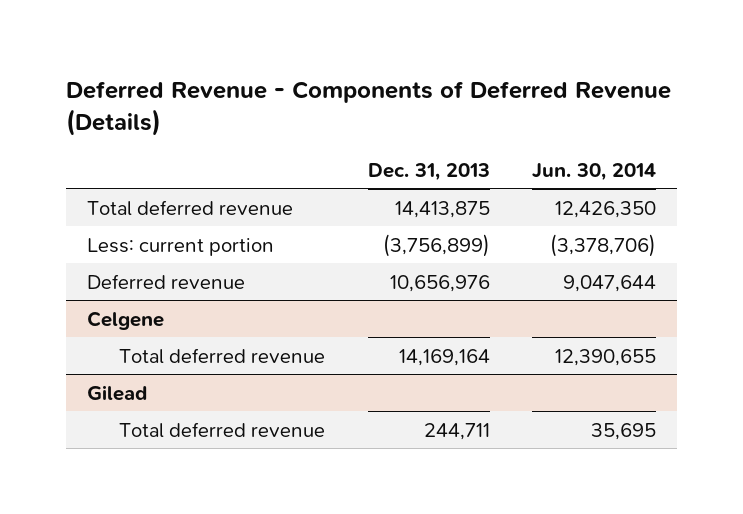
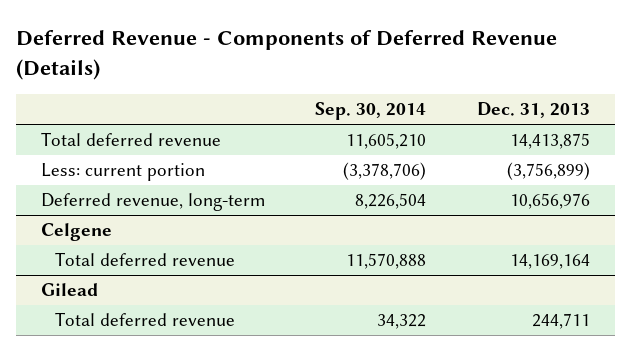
- | Dec. 31, 2013 | Jun. 30, 2014
+ | Sep. 30, 2014 | Dec. 31, 2013
- Deferred revenue | 10,656,976 | 9,047,644
+ Deferred revenue, long-term | 8,226,504 | 10,656,976

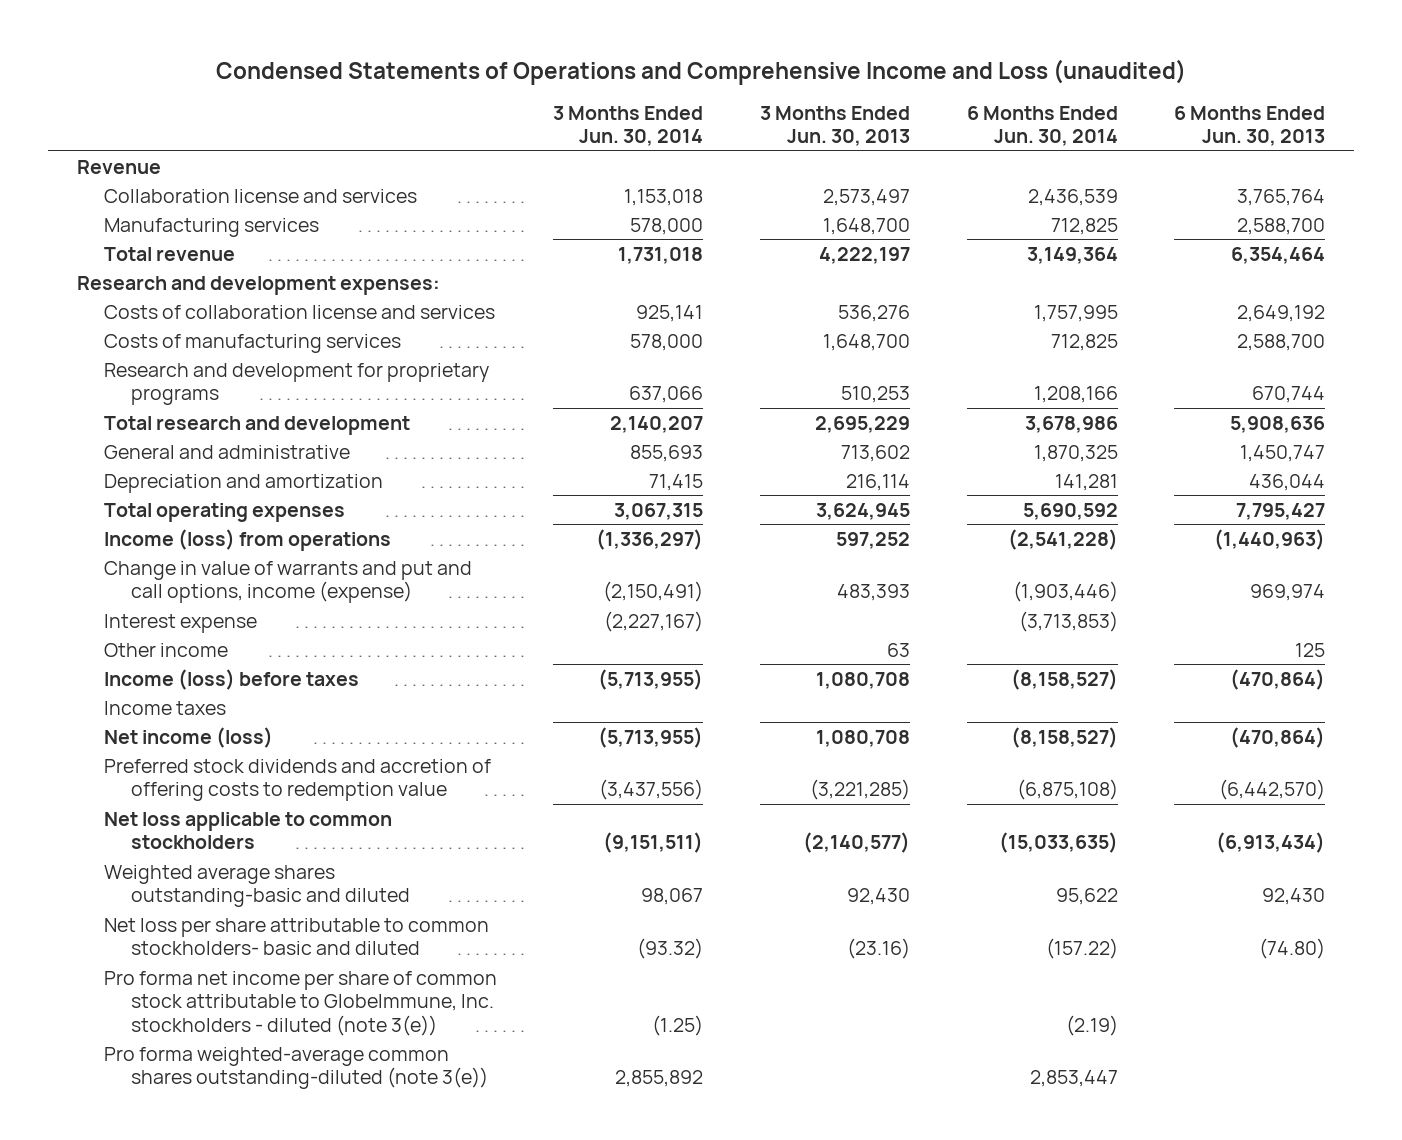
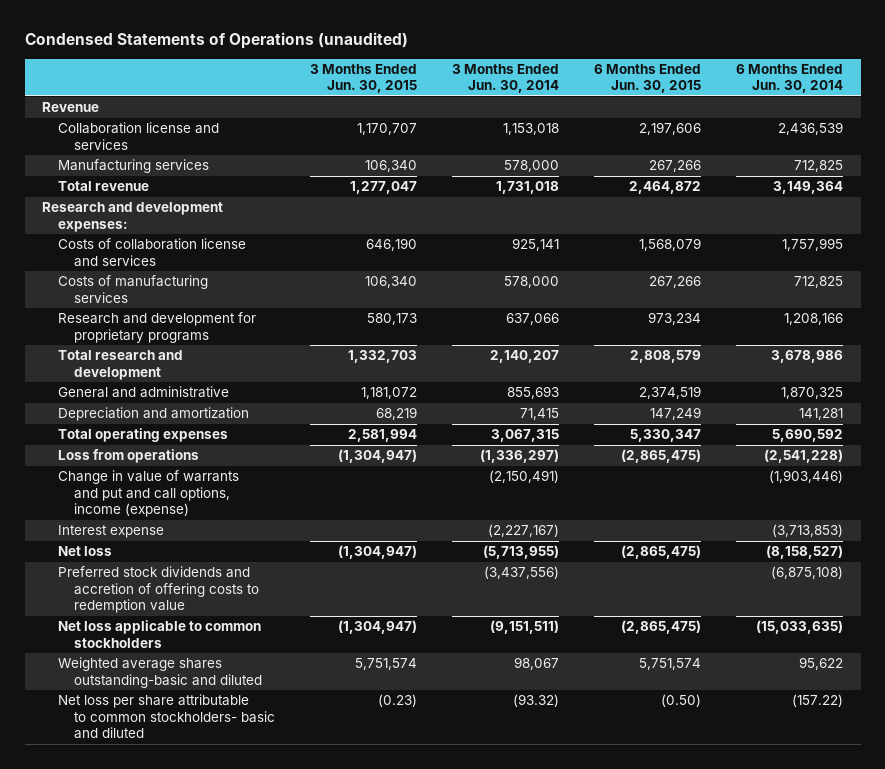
- Condensed Statements of Operations and Comprehensive Income and Loss (unaudited)
+ Condensed Statements of Operations (unaudited)
- | 3 Months Ended Jun. 30, 2014 | 3 Months Ended Jun. 30, 2013 | 6 Months Ended Jun. 30, 2014 | 6 Months Ended Jun. 30, 2013
+ | 3 Months Ended Jun. 30, 2015 | 3 Months Ended Jun. 30, 2014 | 6 Months Ended Jun. 30, 2015 | 6 Months Ended Jun. 30, 2014
- Income (loss) from operations | (1,336,297) | 597,252 | (2,541,228) | (1,440,963)
+ Loss from operations | (1,304,947) | (1,336,297) | (2,865,475) | (2,541,228)
- Other income | | 63 | | 125
- Income (loss) before taxes | (5,713,955) | 1,080,708 | (8,158,527) | (470,864)
- Income taxes
- Net income (loss) | (5,713,955) | 1,080,708 | (8,158,527) | (470,864)
+ Net loss | (1,304,947) | (5,713,955) | (2,865,475) | (8,158,527)
- Pro forma net income per share of common stock attributable to GlobeImmune, Inc. stockholders - diluted (note 3(e)) | (1.25) | | (2.19) |
- Pro forma weighted-average common shares outstanding-diluted (note 3(e)) | 2,855,892 | | 2,853,447 |

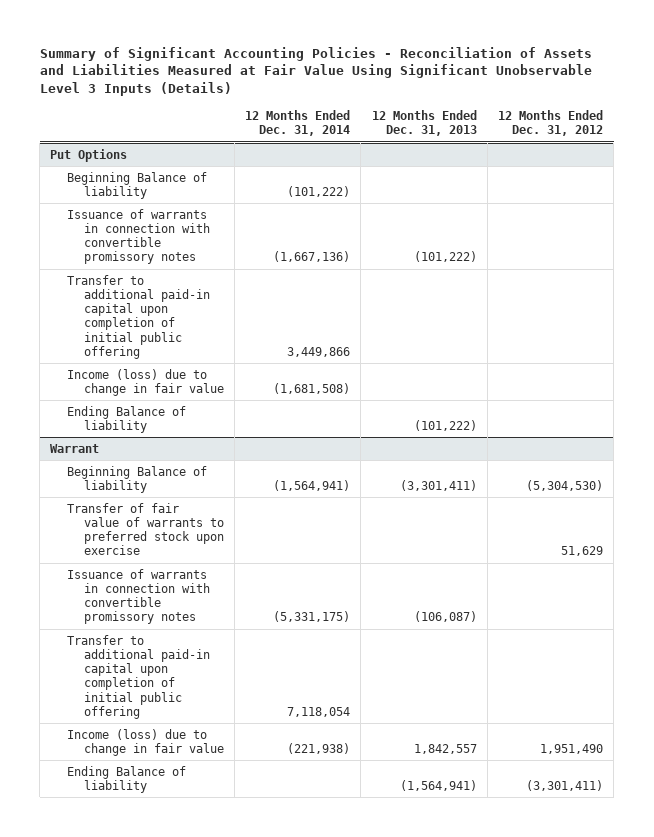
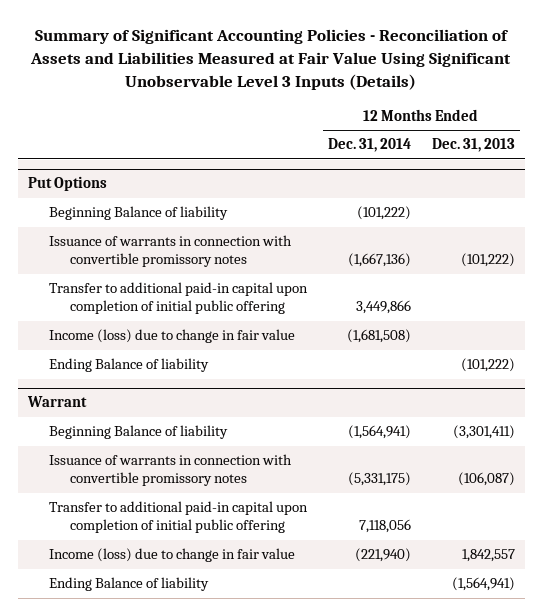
- | 12 Months Ended Dec. 31, 2014 | 12 Months Ended Dec. 31, 2013 | 12 Months Ended Dec. 31, 2012
+ | 12 Months Ended Dec. 31, 2014 | 12 Months Ended Dec. 31, 2013
@ Warrant
- Transfer of fair value of warrants to preferred stock upon exercise | | | 51,629
- Transfer to additional paid-in capital upon completion of initial public offering | 7,118,054 | |
- Income (loss) due to change in fair value | (221,938) | 1,842,557 | 1,951,490
+ Transfer to additional paid-in capital upon completion of initial public offering | 7,118,056 |
+ Income (loss) due to change in fair value | (221,940) | 1,842,557

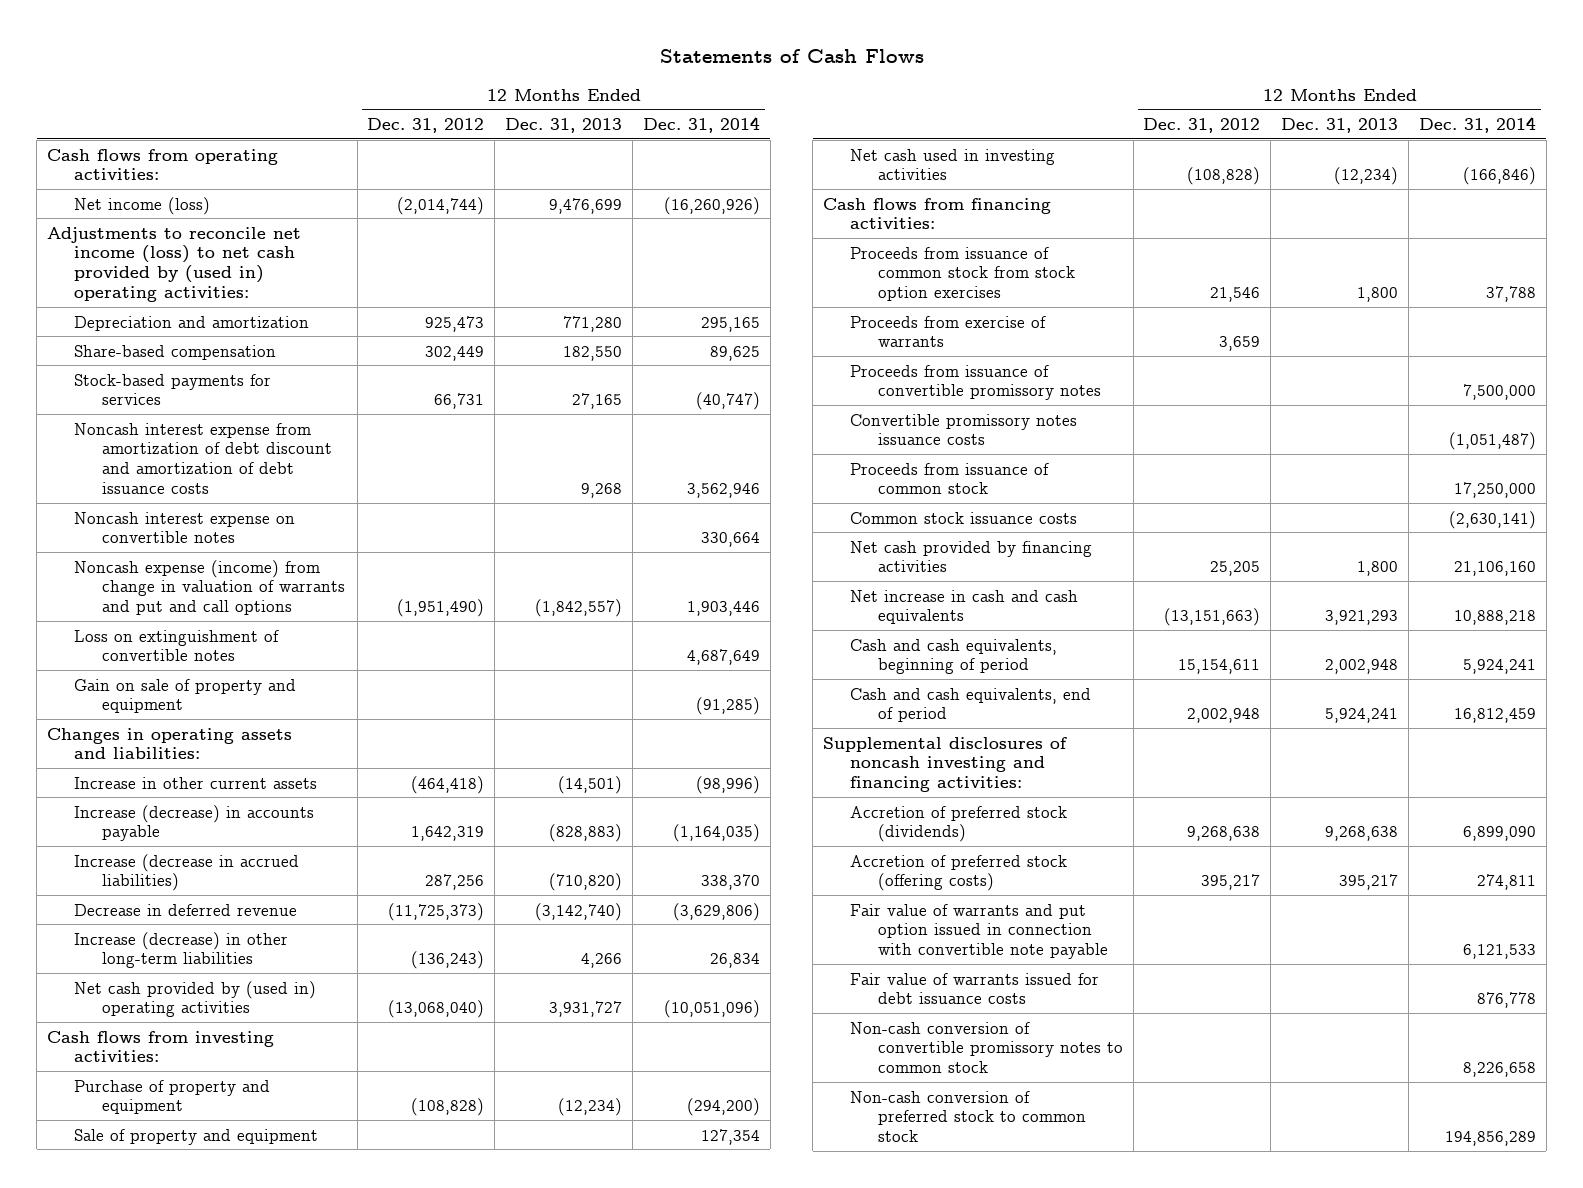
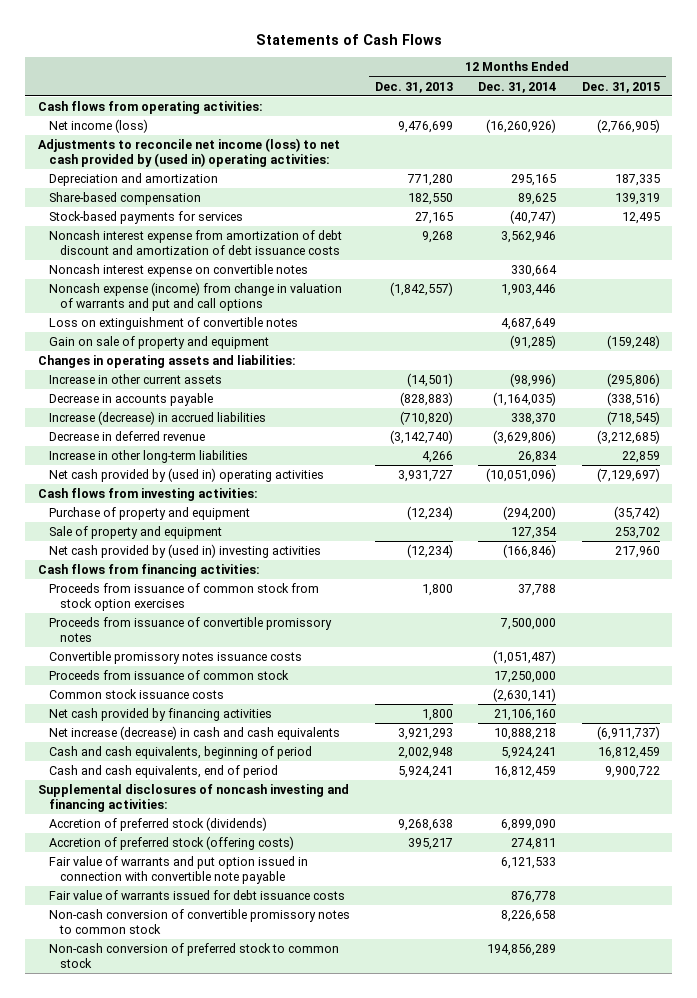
- | 12 Months Ended Dec. 31, 2012 | 12 Months Ended Dec. 31, 2013 | 12 Months Ended Dec. 31, 2014
+ | 12 Months Ended Dec. 31, 2013 | 12 Months Ended Dec. 31, 2014 | 12 Months Ended Dec. 31, 2015
- Increase (decrease) in accounts payable | 1,642,319 | (828,883) | (1,164,035)
- Increase (decrease in accrued liabilities) | 287,256 | (710,820) | 338,370
+ Decrease in accounts payable | (828,883) | (1,164,035) | (338,516)
+ Increase (decrease) in accrued liabilities | (710,820) | 338,370 | (718,545)
- Increase (decrease) in other long-term liabilities | (136,243) | 4,266 | 26,834
+ Increase in other long-term liabilities | 4,266 | 26,834 | 22,859
- Net cash used in investing activities | (108,828) | (12,234) | (166,846)
+ Net cash provided by (used in) investing activities | (12,234) | (166,846) | 217,960
- Proceeds from exercise of warrants | 3,659 | |
- Net increase in cash and cash equivalents | (13,151,663) | 3,921,293 | 10,888,218
+ Net increase (decrease) in cash and cash equivalents | 3,921,293 | 10,888,218 | (6,911,737)

